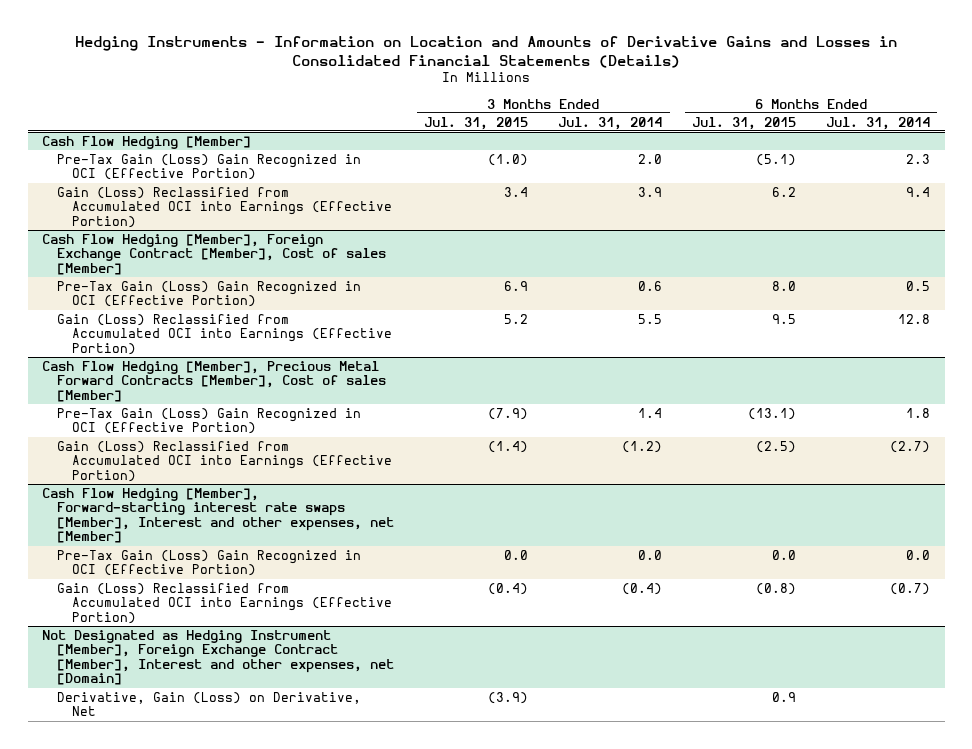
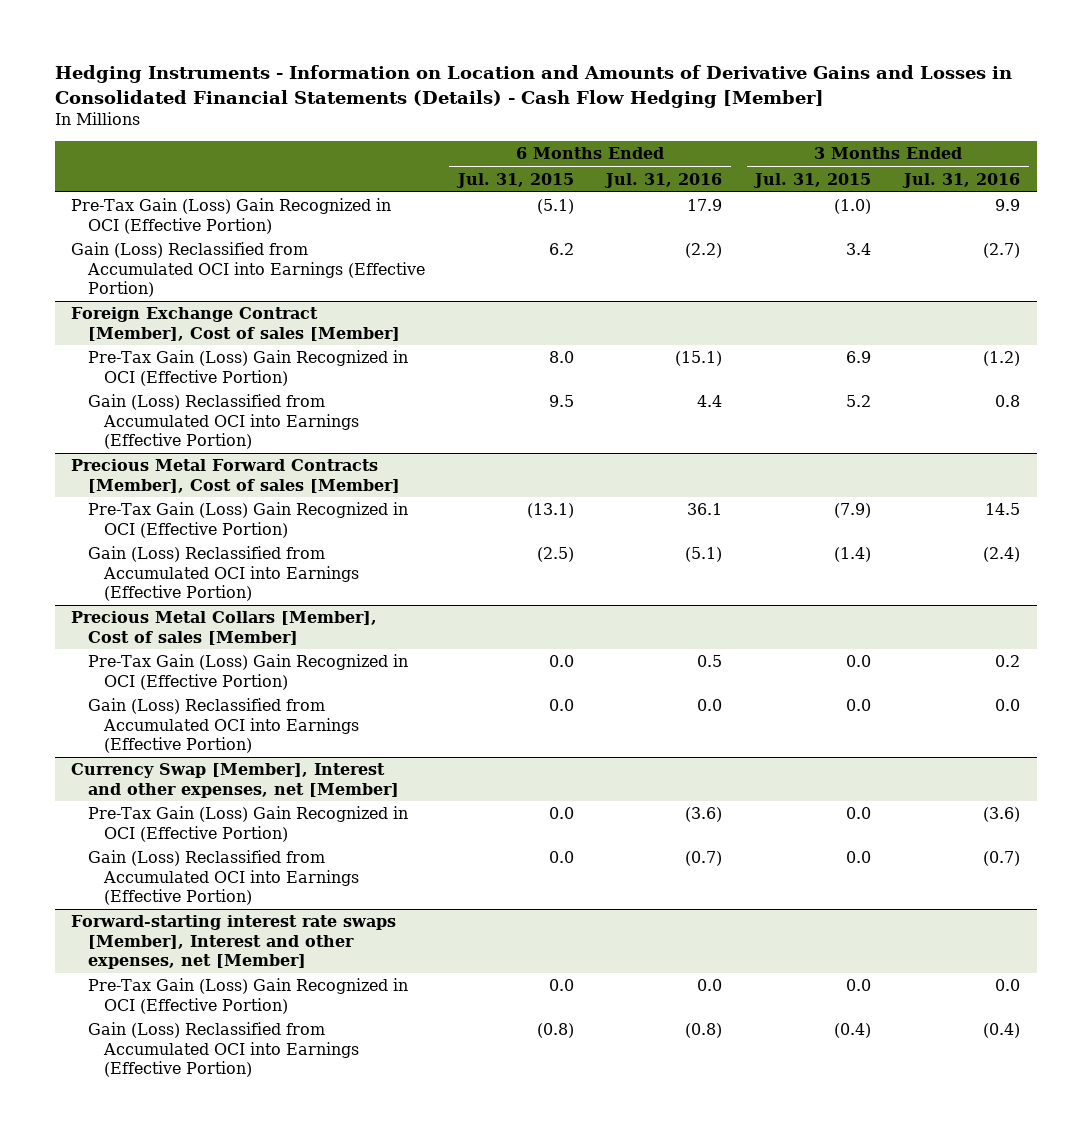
- Hedging Instruments - Information on Location and Amounts of Derivative Gains and Losses in Consolidated Financial Statements (Details)
+ Hedging Instruments - Information on Location and Amounts of Derivative Gains and Losses in Consolidated Financial Statements (Details) - Cash Flow Hedging [Member]
- | 3 Months Ended Jul. 31, 2015 | 3 Months Ended Jul. 31, 2014 | 6 Months Ended Jul. 31, 2015 | 6 Months Ended Jul. 31, 2014
+ | 6 Months Ended Jul. 31, 2015 | 6 Months Ended Jul. 31, 2016 | 3 Months Ended Jul. 31, 2015 | 3 Months Ended Jul. 31, 2016
- Cash Flow Hedging [Member]
- Cash Flow Hedging [Member], Foreign Exchange Contract [Member], Cost of sales [Member]
+ Foreign Exchange Contract [Member], Cost of sales [Member]
- Cash Flow Hedging [Member], Precious Metal Forward Contracts [Member], Cost of sales [Member]
+ Precious Metal Forward Contracts [Member], Cost of sales [Member]
- Cash Flow Hedging [Member], Forward-starting interest rate swaps [Member], Interest and other expenses, net [Member]
+ Precious Metal Collars [Member], Cost of sales [Member]
+ Gain (Loss) Reclassified from Accumulated OCI into Earnings (Effective Portion) | 0.0 | 0.0 | 0.0 | 0.0
+ Currency Swap [Member], Interest and other expenses, net [Member]
+ Pre-Tax Gain (Loss) Gain Recognized in OCI (Effective Portion) | 0.0 | (3.6) | 0.0 | (3.6)
+ Gain (Loss) Reclassified from Accumulated OCI into Earnings (Effective Portion) | 0.0 | (0.7) | 0.0 | (0.7)
+ Forward-starting interest rate swaps [Member], Interest and other expenses, net [Member]
+ Pre-Tax Gain (Loss) Gain Recognized in OCI (Effective Portion) | 0.0 | 0.0 | 0.0 | 0.0
- Not Designated as Hedging Instrument [Member], Foreign Exchange Contract [Member], Interest and other expenses, net [Domain]
- Derivative, Gain (Loss) on Derivative, Net | (3.9) | | 0.9 |

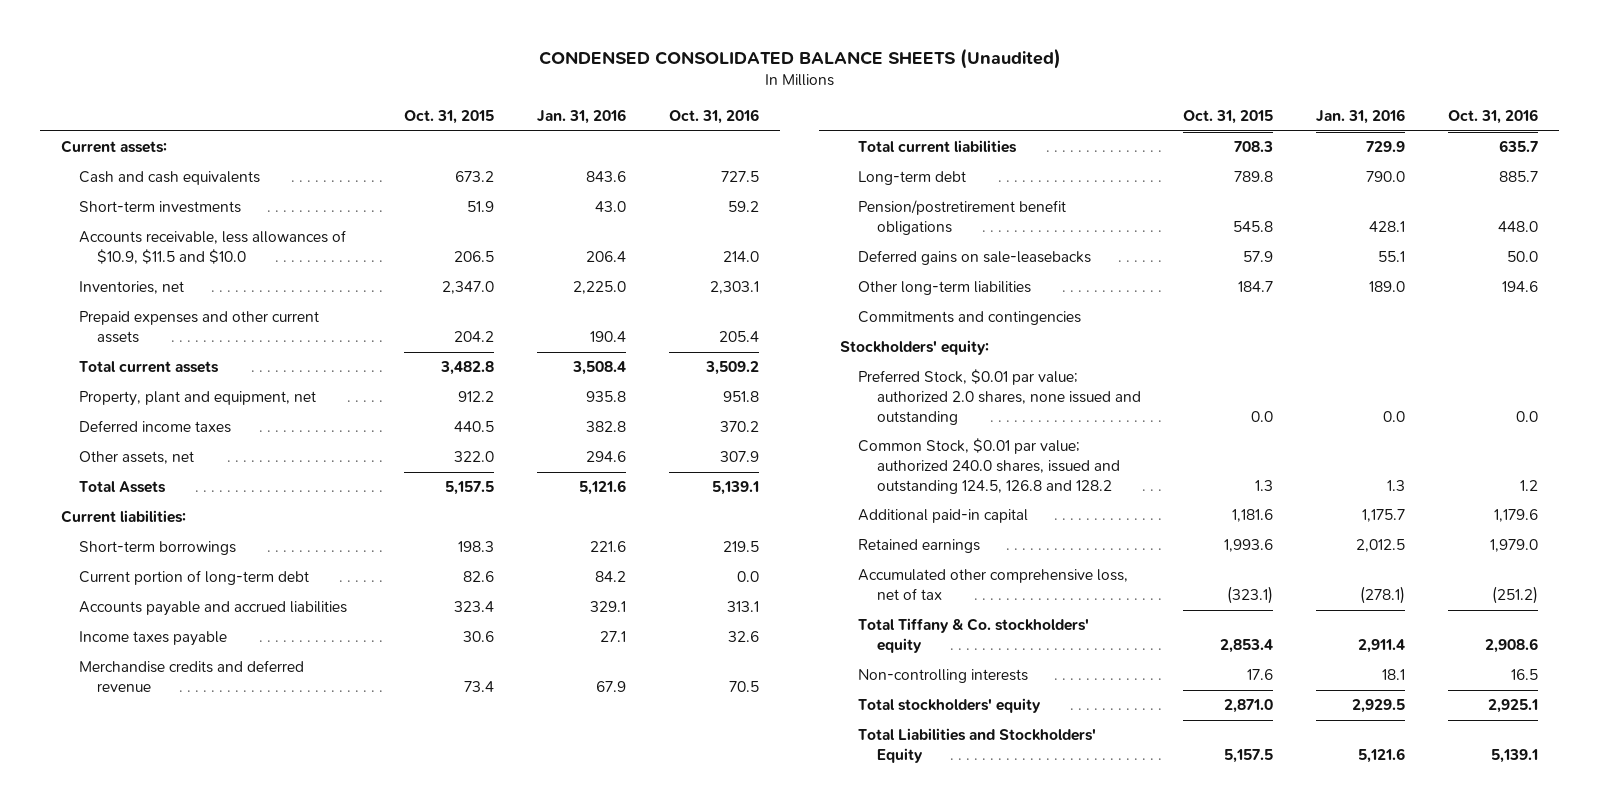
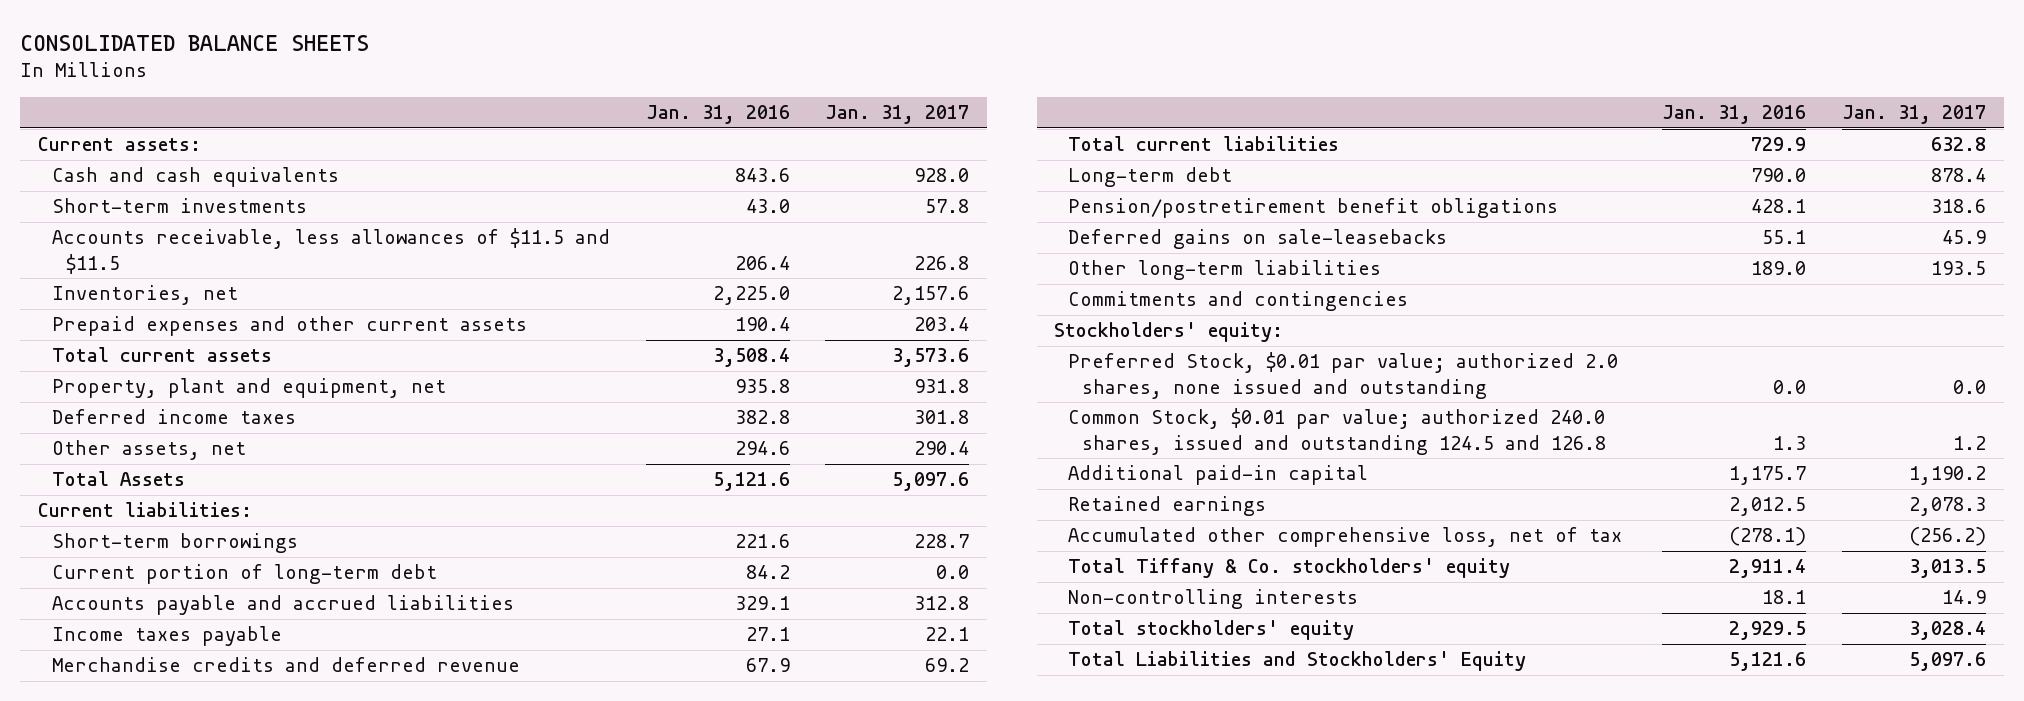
- CONDENSED CONSOLIDATED BALANCE SHEETS (Unaudited)
+ CONSOLIDATED BALANCE SHEETS
- | Oct. 31, 2015 | Jan. 31, 2016 | Oct. 31, 2016
+ | Jan. 31, 2016 | Jan. 31, 2017
- Accounts receivable, less allowances of $10.9, $11.5 and $10.0 | 206.5 | 206.4 | 214.0
+ Accounts receivable, less allowances of $11.5 and $11.5 | 206.4 | 226.8
- Common Stock, $0.01 par value; authorized 240.0 shares, issued and outstanding 124.5, 126.8 and 128.2 | 1.3 | 1.3 | 1.2
+ Common Stock, $0.01 par value; authorized 240.0 shares, issued and outstanding 124.5 and 126.8 | 1.3 | 1.2

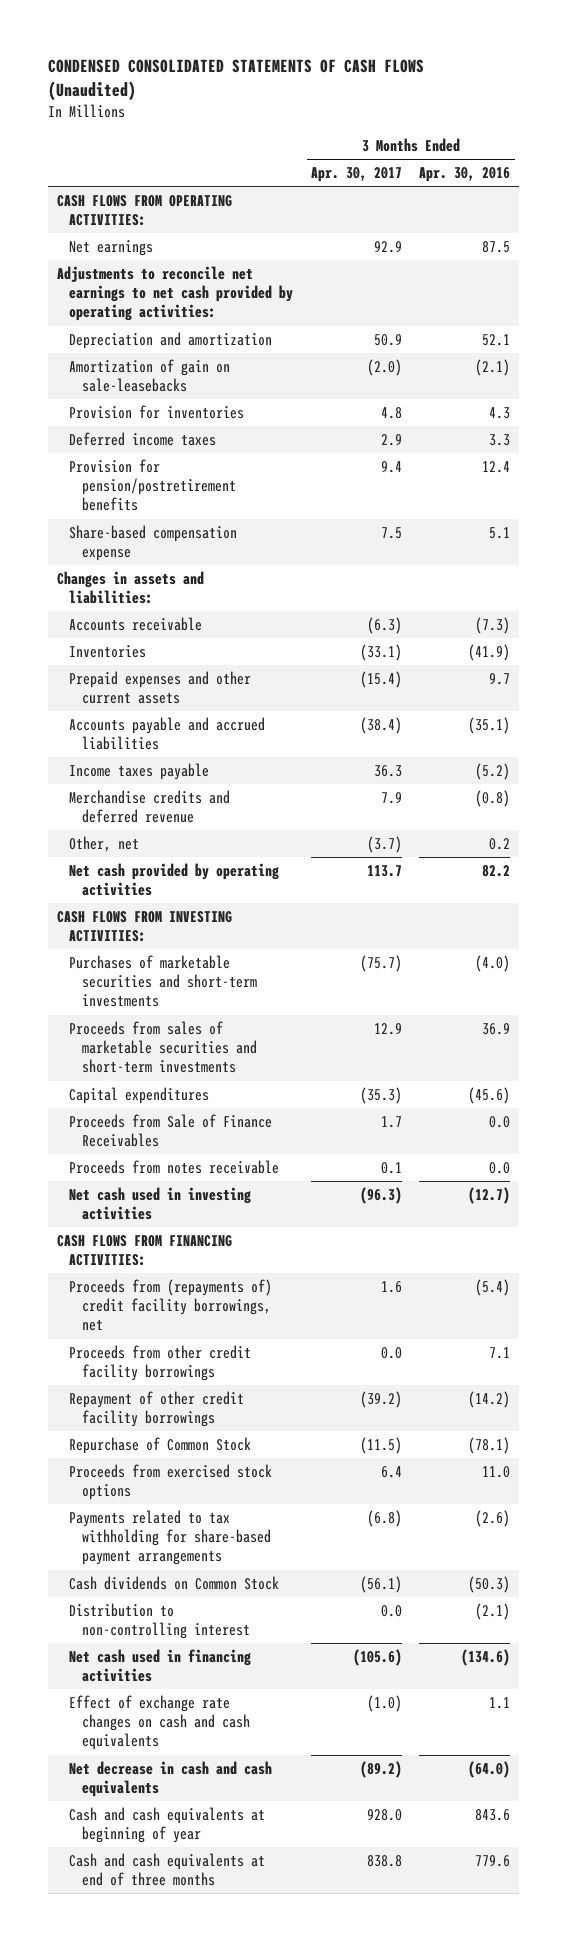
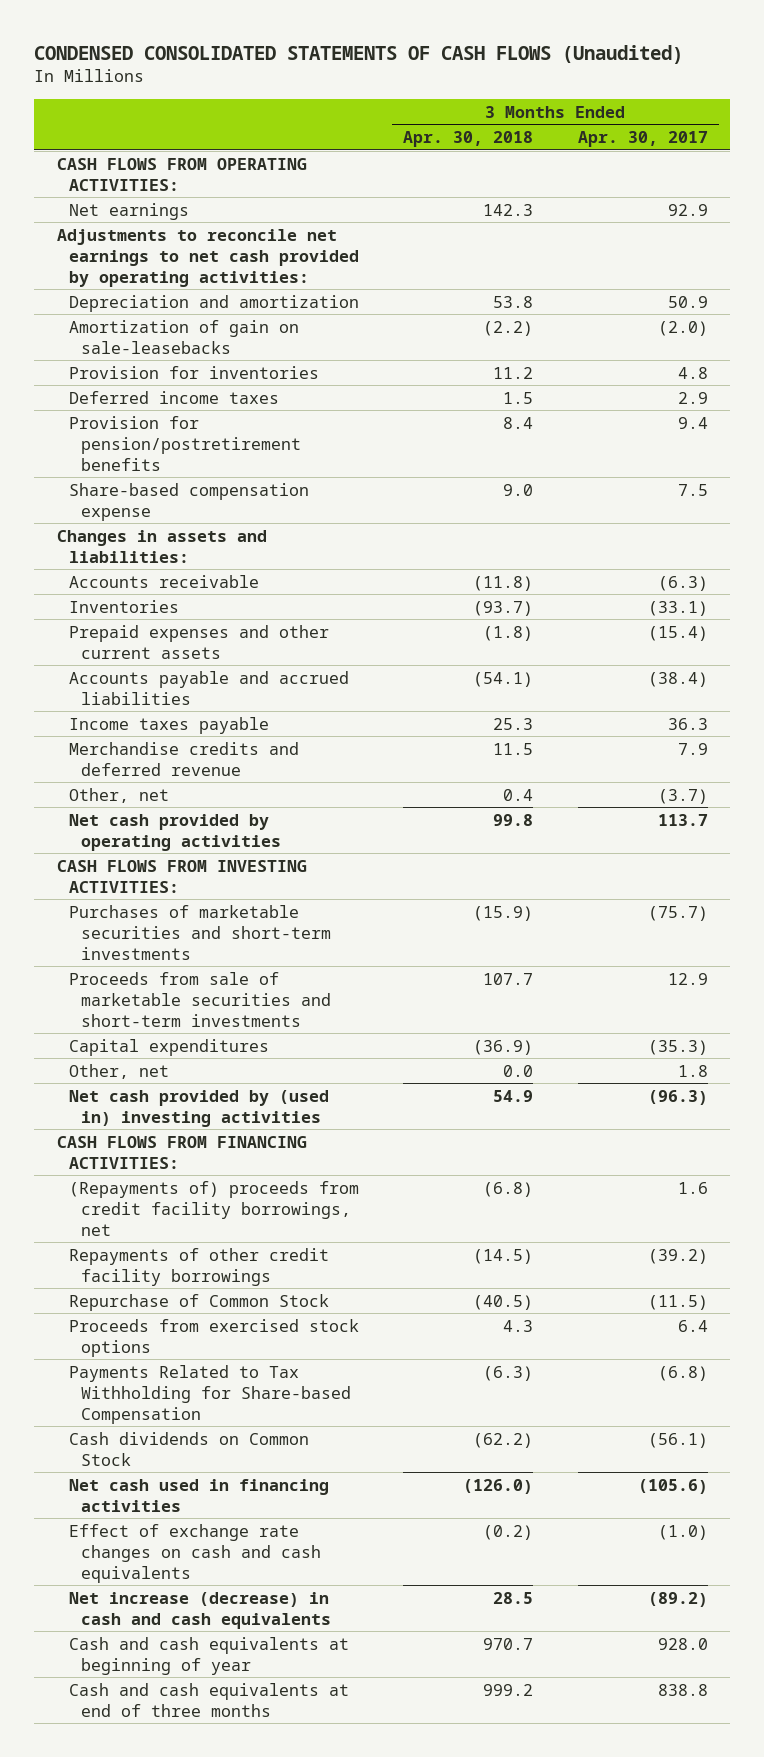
- | 3 Months Ended Apr. 30, 2017 | 3 Months Ended Apr. 30, 2016
+ | 3 Months Ended Apr. 30, 2018 | 3 Months Ended Apr. 30, 2017
- Proceeds from sales of marketable securities and short-term investments | 12.9 | 36.9
+ Proceeds from sale of marketable securities and short-term investments | 107.7 | 12.9
- Proceeds from Sale of Finance Receivables | 1.7 | 0.0
- Proceeds from notes receivable | 0.1 | 0.0
- Net cash used in investing activities | (96.3) | (12.7)
+ Other, net | 0.0 | 1.8
+ Net cash provided by (used in) investing activities | 54.9 | (96.3)
- Proceeds from (repayments of) credit facility borrowings, net | 1.6 | (5.4)
- Proceeds from other credit facility borrowings | 0.0 | 7.1
- Repayment of other credit facility borrowings | (39.2) | (14.2)
+ (Repayments of) proceeds from credit facility borrowings, net | (6.8) | 1.6
+ Repayments of other credit facility borrowings | (14.5) | (39.2)
- Payments related to tax withholding for share-based payment arrangements | (6.8) | (2.6)
+ Payments Related to Tax Withholding for Share-based Compensation | (6.3) | (6.8)
- Distribution to non-controlling interest | 0.0 | (2.1)
- Net decrease in cash and cash equivalents | (89.2) | (64.0)
+ Net increase (decrease) in cash and cash equivalents | 28.5 | (89.2)

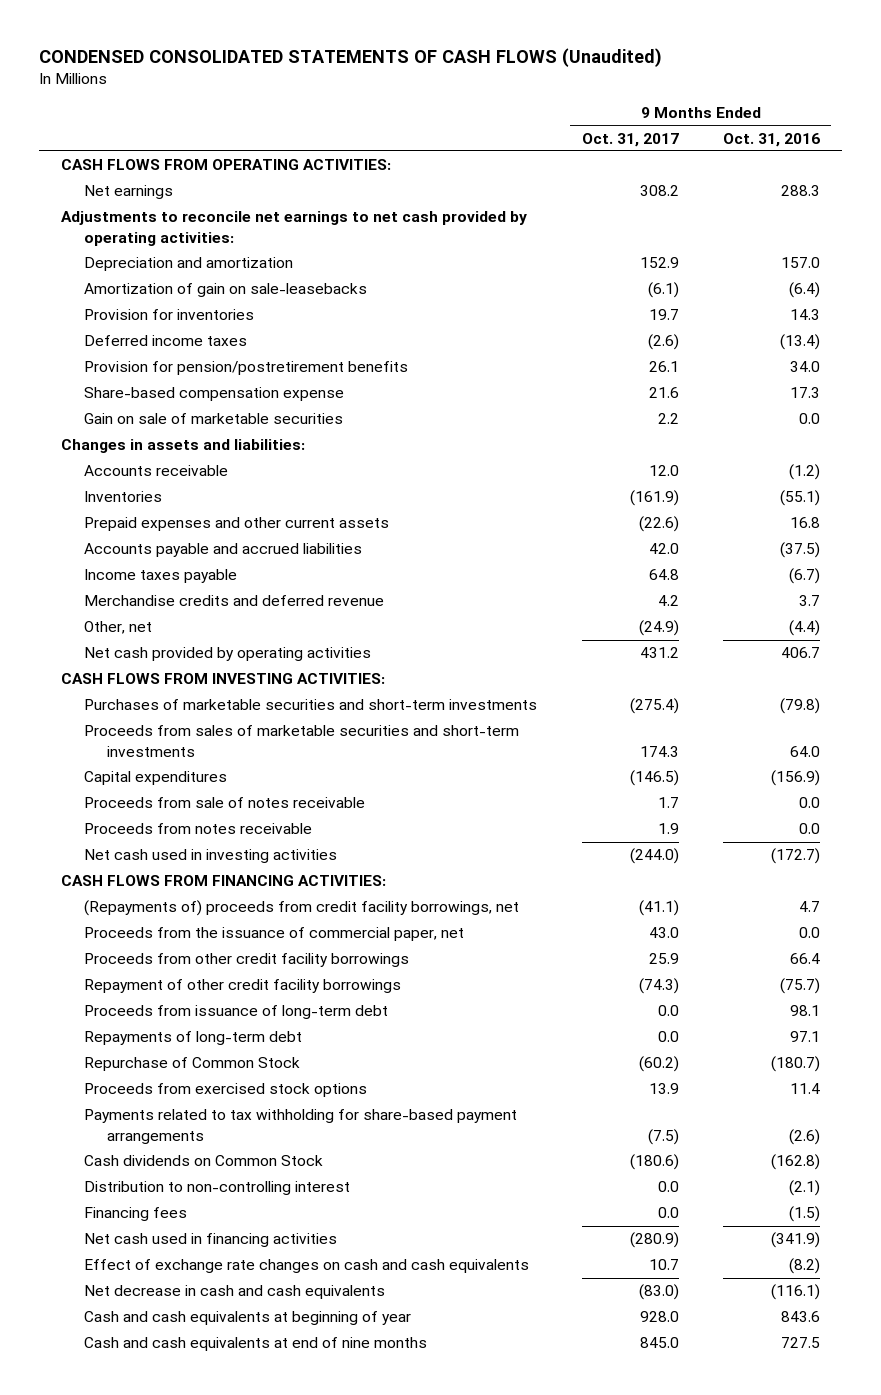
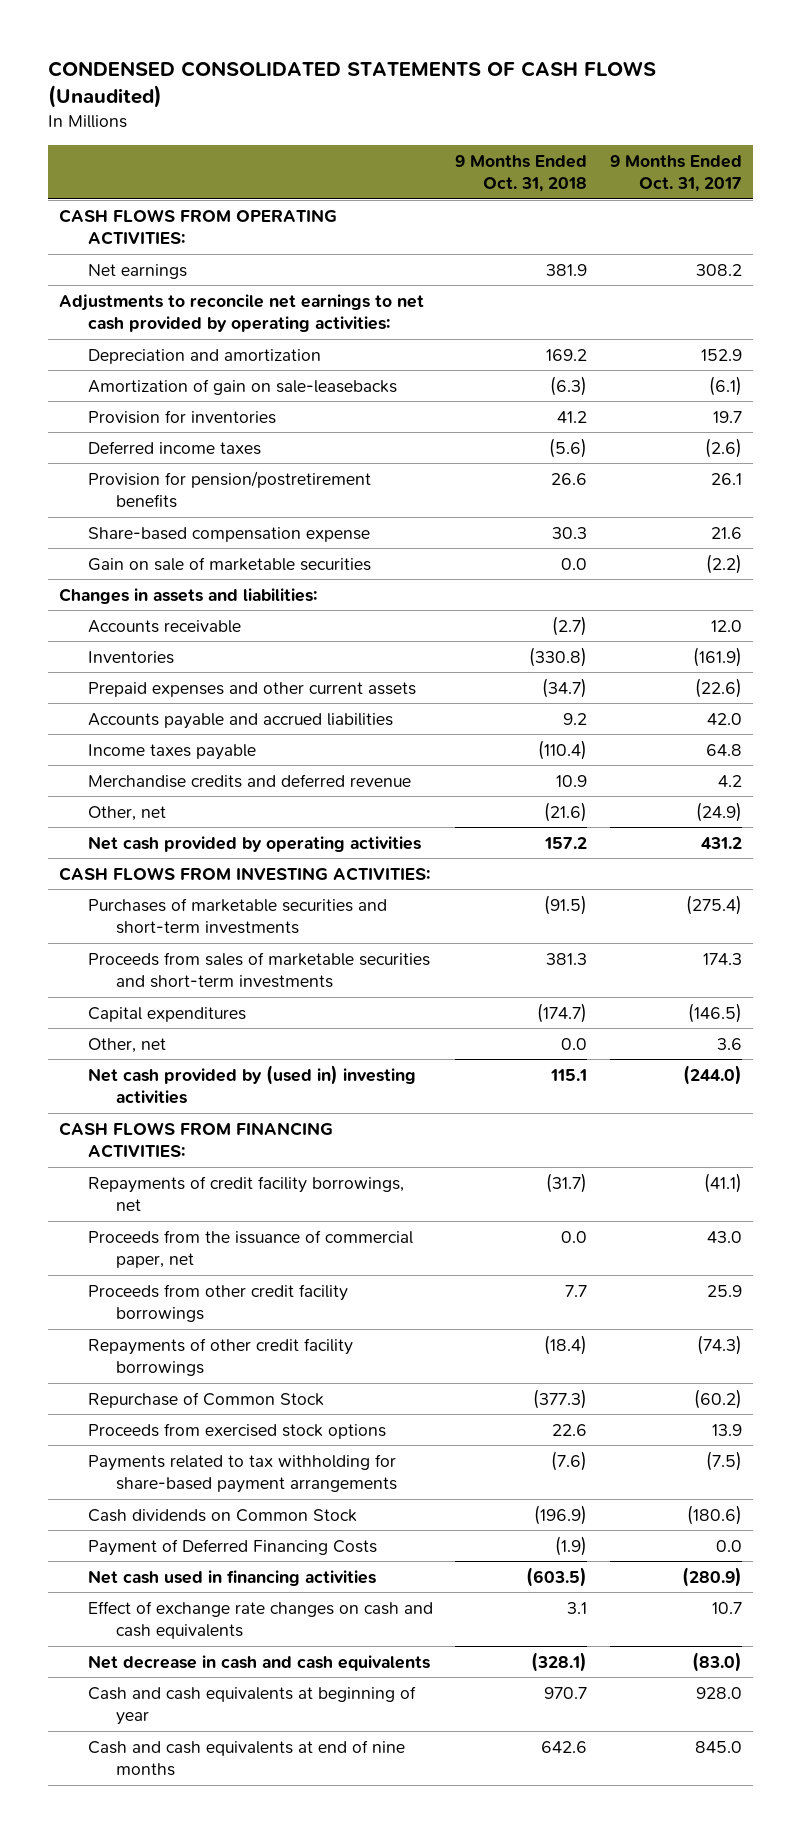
- | 9 Months Ended Oct. 31, 2017 | 9 Months Ended Oct. 31, 2016
+ | 9 Months Ended Oct. 31, 2018 | 9 Months Ended Oct. 31, 2017
- Gain on sale of marketable securities | 2.2 | 0.0
+ Gain on sale of marketable securities | 0.0 | (2.2)
- Proceeds from sale of notes receivable | 1.7 | 0.0
- Proceeds from notes receivable | 1.9 | 0.0
- Net cash used in investing activities | (244.0) | (172.7)
+ Other, net | 0.0 | 3.6
+ Net cash provided by (used in) investing activities | 115.1 | (244.0)
- (Repayments of) proceeds from credit facility borrowings, net | (41.1) | 4.7
+ Repayments of credit facility borrowings, net | (31.7) | (41.1)
- Repayment of other credit facility borrowings | (74.3) | (75.7)
- Proceeds from issuance of long-term debt | 0.0 | 98.1
- Repayments of long-term debt | 0.0 | 97.1
+ Repayments of other credit facility borrowings | (18.4) | (74.3)
- Distribution to non-controlling interest | 0.0 | (2.1)
- Financing fees | 0.0 | (1.5)
+ Payment of Deferred Financing Costs | (1.9) | 0.0

